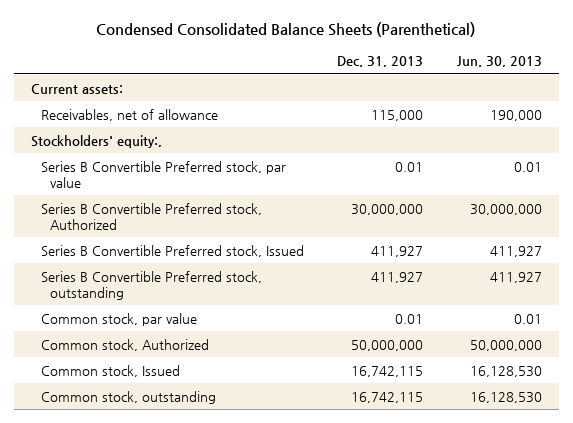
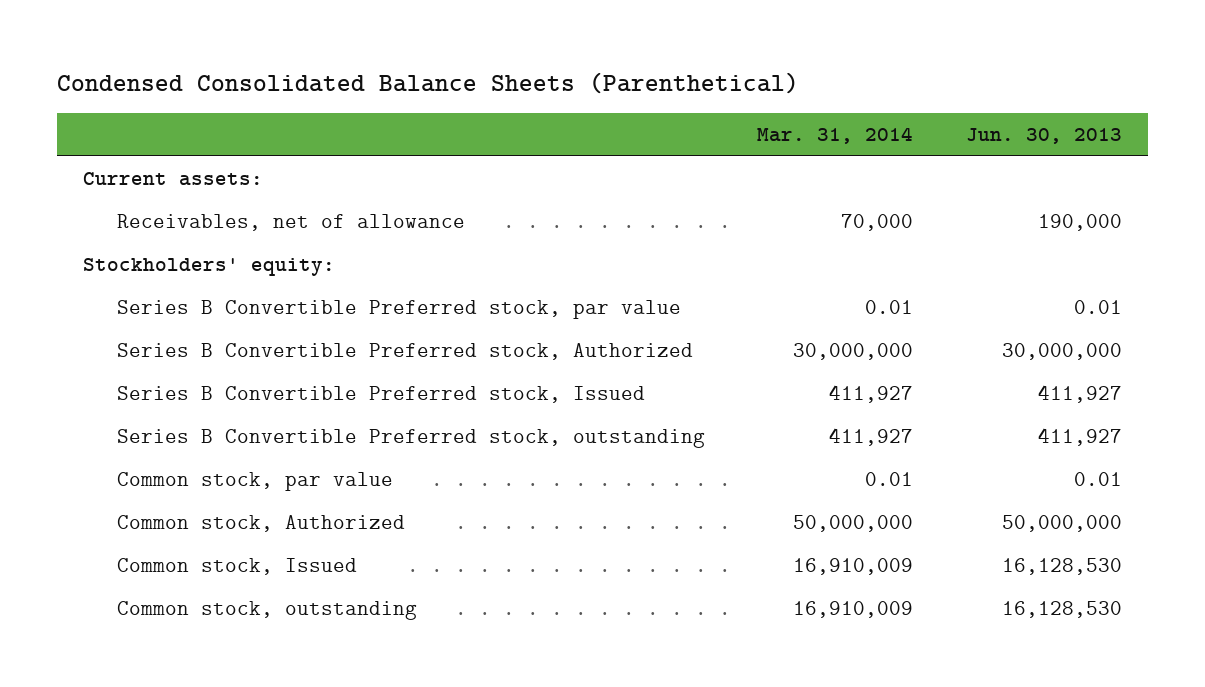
- | Dec. 31, 2013 | Jun. 30, 2013
+ | Mar. 31, 2014 | Jun. 30, 2013
- Stockholders' equity:,
+ Stockholders' equity:

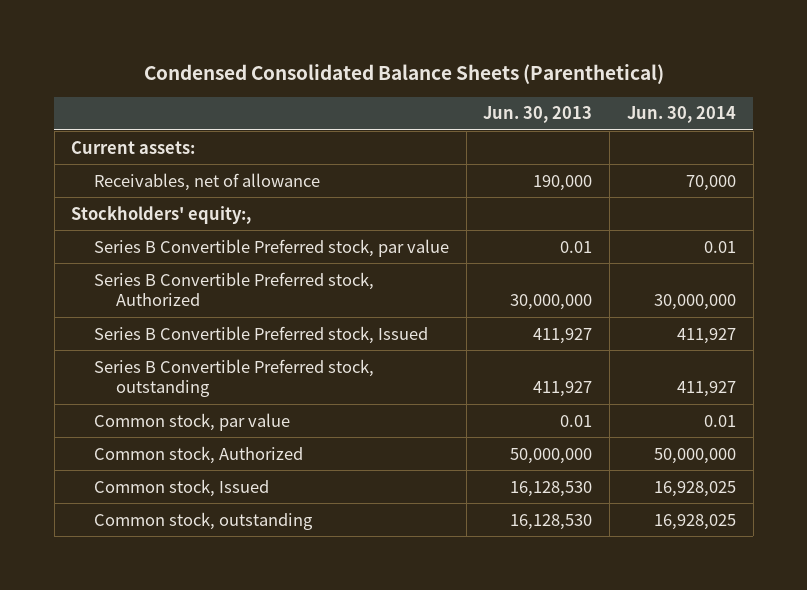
- | Mar. 31, 2014 | Jun. 30, 2013
+ | Jun. 30, 2013 | Jun. 30, 2014
- Stockholders' equity:
+ Stockholders' equity:,

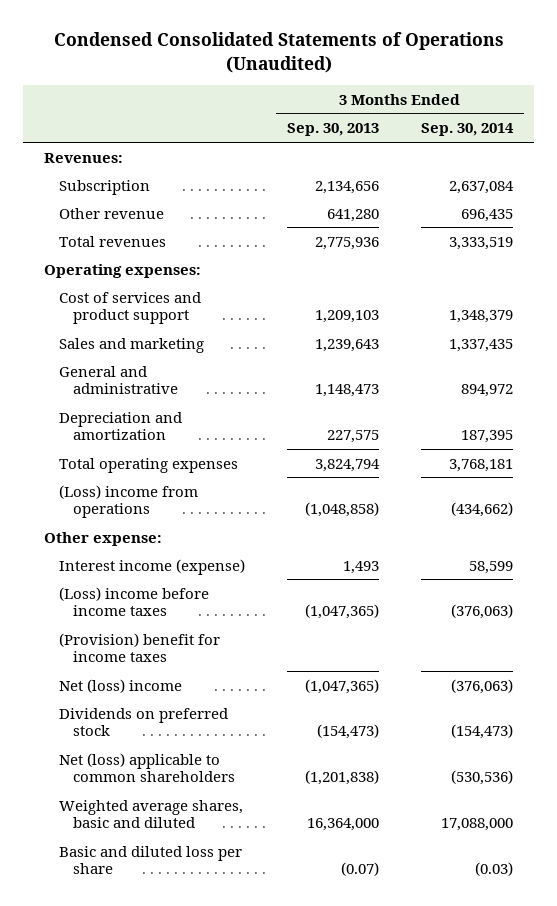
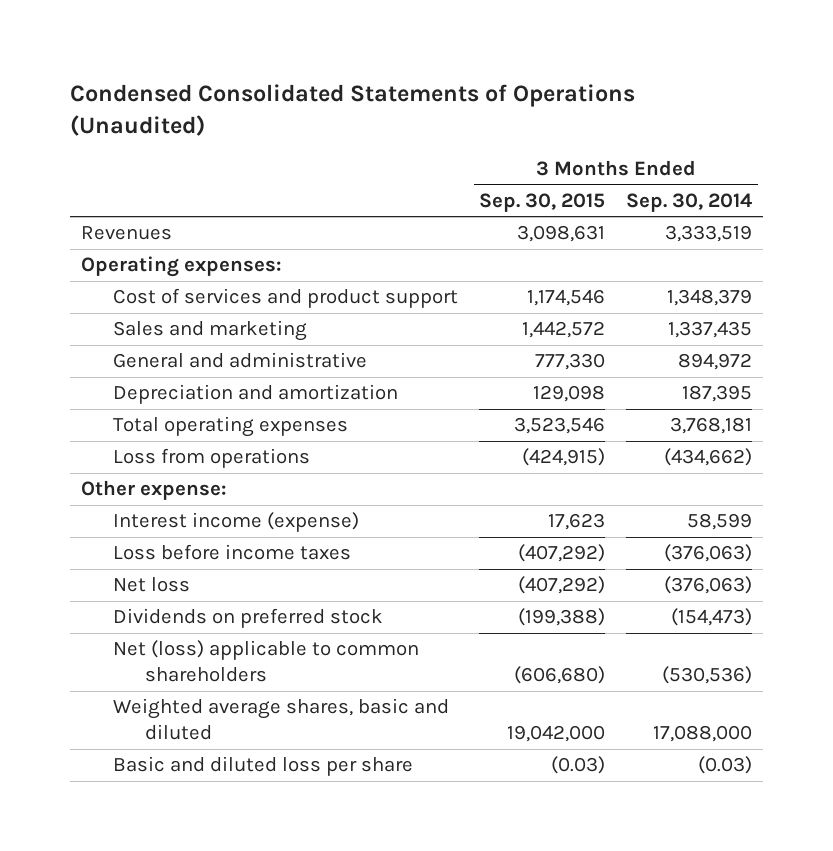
- | 3 Months Ended Sep. 30, 2013 | 3 Months Ended Sep. 30, 2014
+ | 3 Months Ended Sep. 30, 2015 | 3 Months Ended Sep. 30, 2014
- Revenues:
- Subscription | 2,134,656 | 2,637,084
- Other revenue | 641,280 | 696,435
- Total revenues | 2,775,936 | 3,333,519
+ Revenues | 3,098,631 | 3,333,519
- (Loss) income from operations | (1,048,858) | (434,662)
+ Loss from operations | (424,915) | (434,662)
- (Loss) income before income taxes | (1,047,365) | (376,063)
- (Provision) benefit for income taxes
- Net (loss) income | (1,047,365) | (376,063)
+ Loss before income taxes | (407,292) | (376,063)
+ Net loss | (407,292) | (376,063)

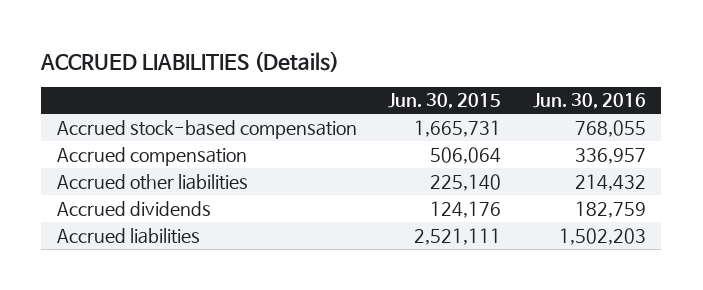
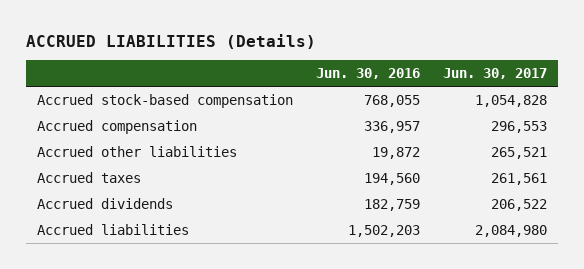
- | Jun. 30, 2015 | Jun. 30, 2016
+ | Jun. 30, 2016 | Jun. 30, 2017
- Accrued other liabilities | 225,140 | 214,432
+ Accrued other liabilities | 19,872 | 265,521
+ Accrued taxes | 194,560 | 261,561

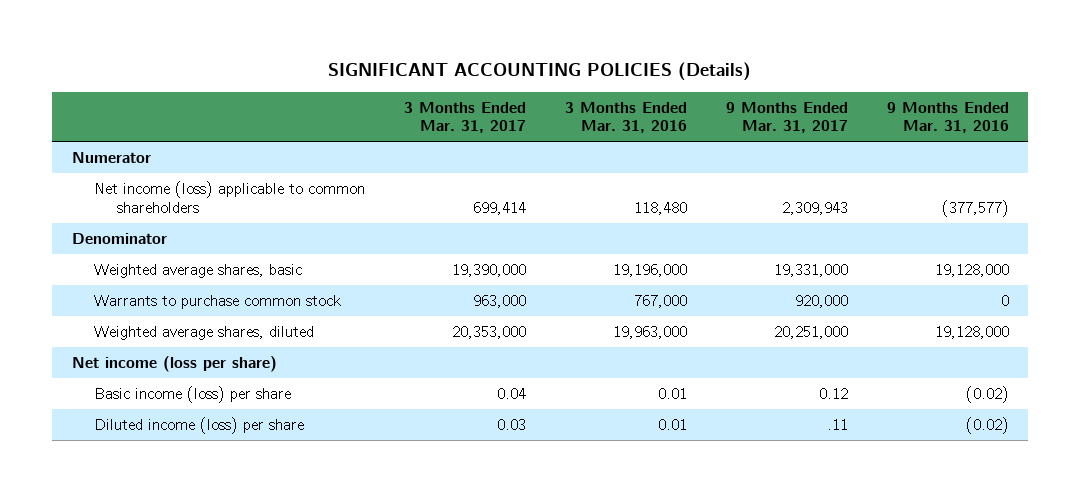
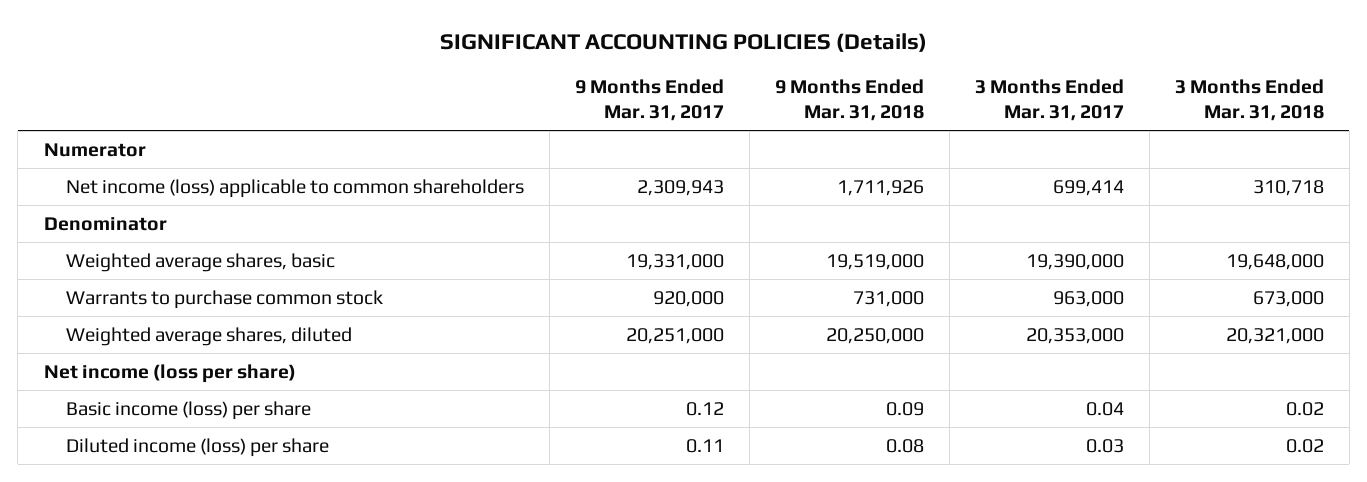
- | 3 Months Ended Mar. 31, 2017 | 3 Months Ended Mar. 31, 2016 | 9 Months Ended Mar. 31, 2017 | 9 Months Ended Mar. 31, 2016
+ | 9 Months Ended Mar. 31, 2017 | 9 Months Ended Mar. 31, 2018 | 3 Months Ended Mar. 31, 2017 | 3 Months Ended Mar. 31, 2018
- Diluted income (loss) per share | 0.03 | 0.01 | .11 | (0.02)
+ Diluted income (loss) per share | 0.11 | 0.08 | 0.03 | 0.02

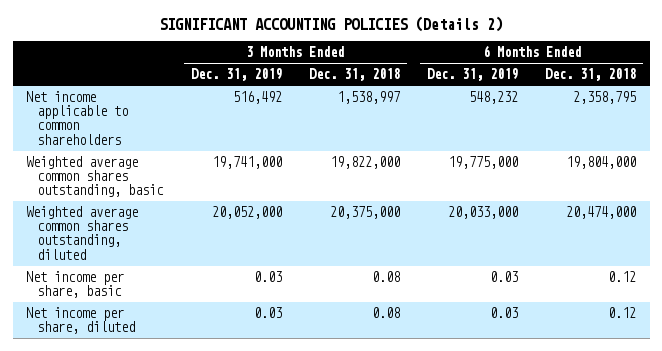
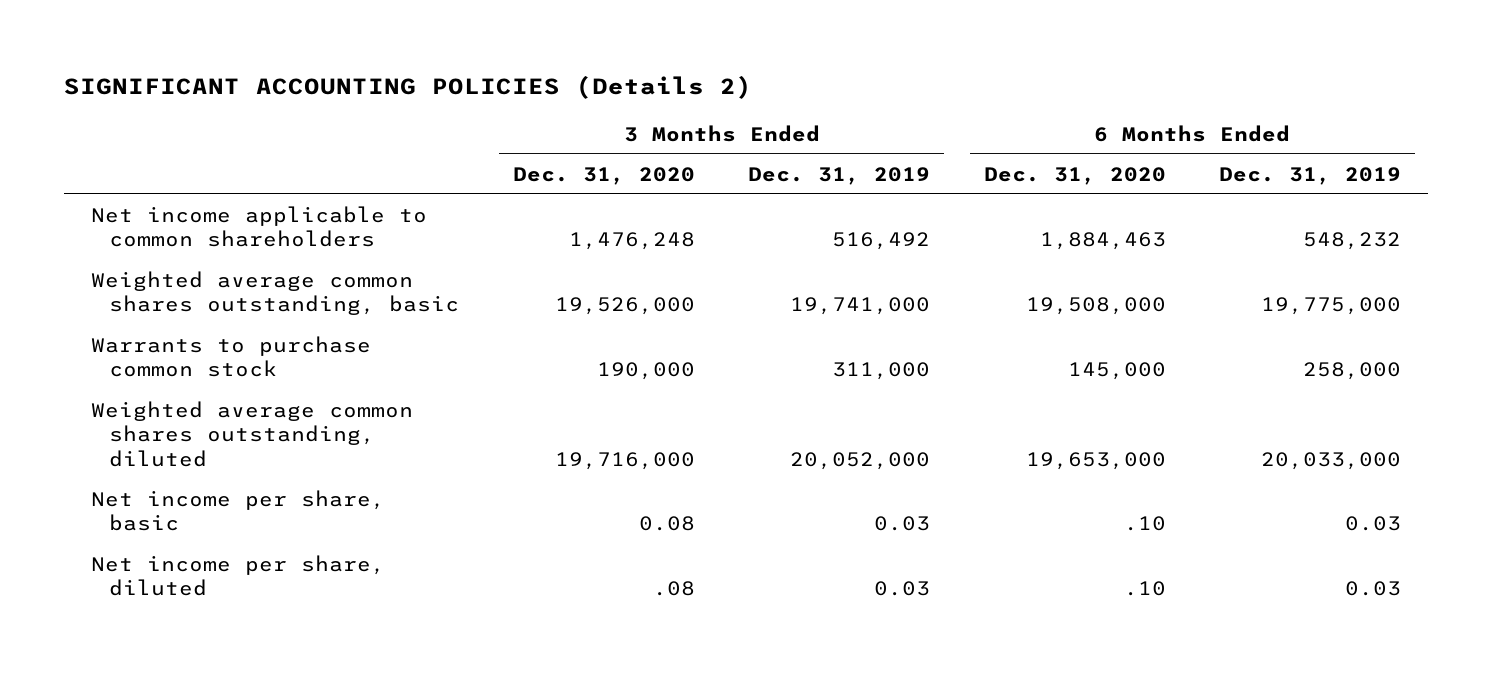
- | 3 Months Ended Dec. 31, 2019 | 3 Months Ended Dec. 31, 2018 | 6 Months Ended Dec. 31, 2019 | 6 Months Ended Dec. 31, 2018
+ | 3 Months Ended Dec. 31, 2020 | 3 Months Ended Dec. 31, 2019 | 6 Months Ended Dec. 31, 2020 | 6 Months Ended Dec. 31, 2019
+ Warrants to purchase common stock | 190,000 | 311,000 | 145,000 | 258,000

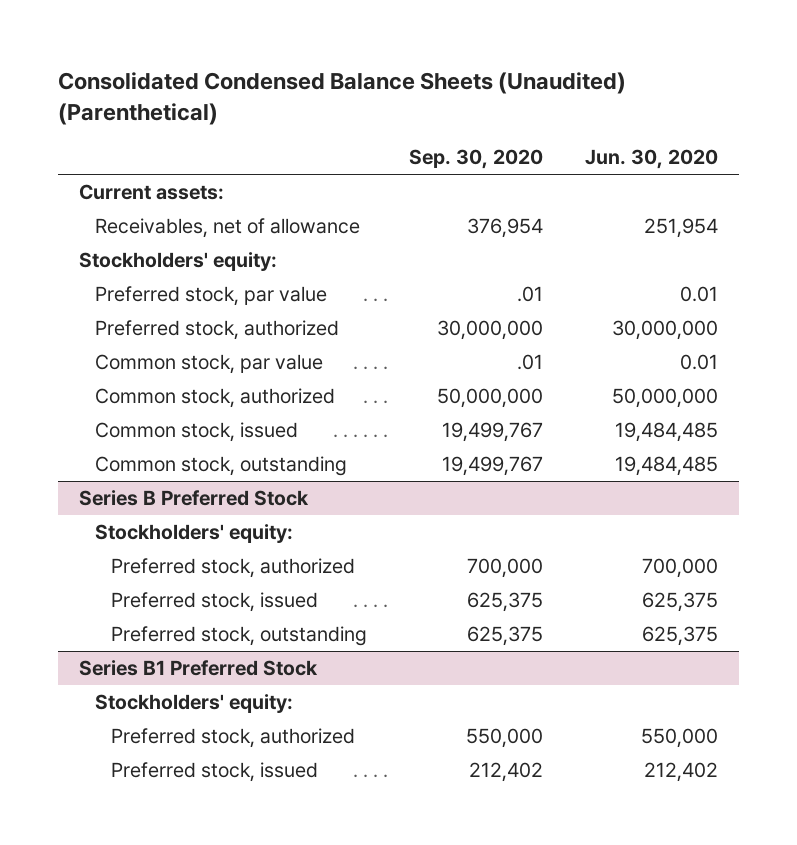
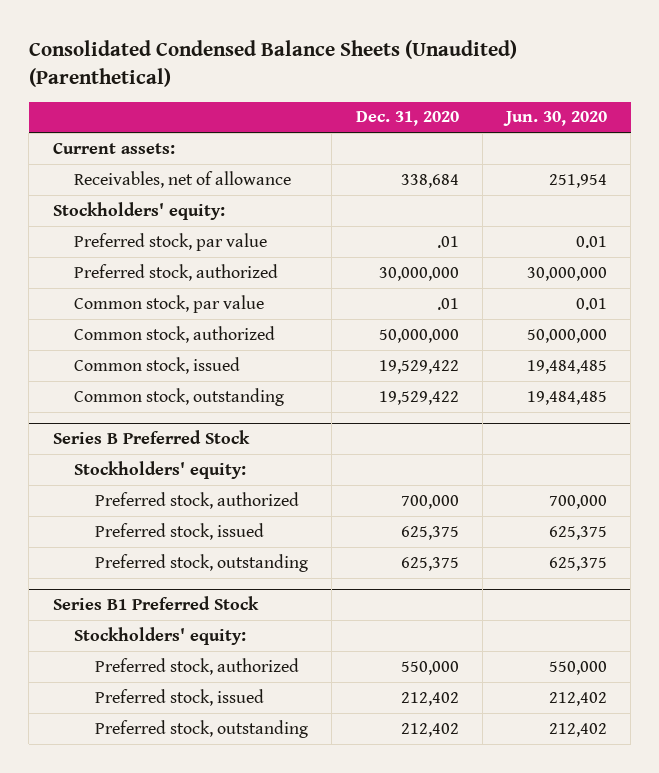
- | Sep. 30, 2020 | Jun. 30, 2020
+ | Dec. 31, 2020 | Jun. 30, 2020
@ Series B1 Preferred Stock
+ Preferred stock, outstanding | 212,402 | 212,402

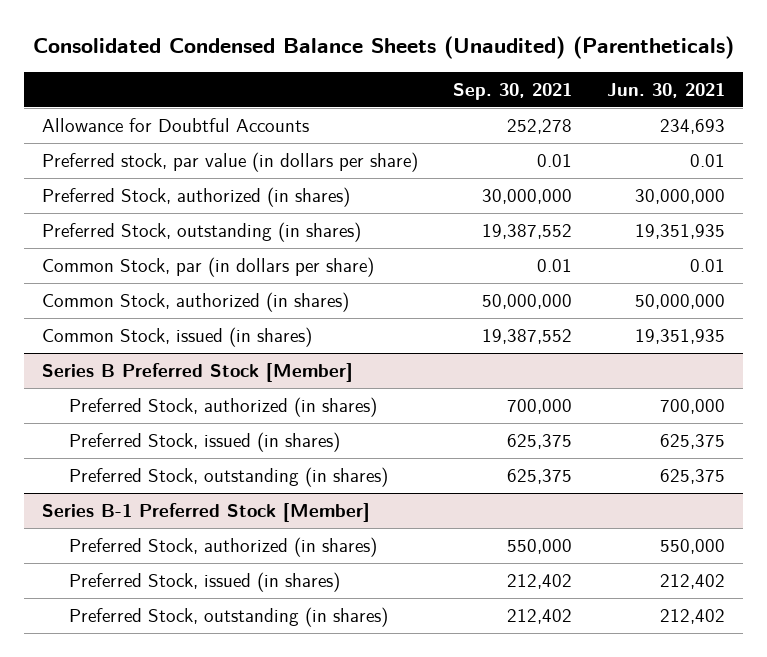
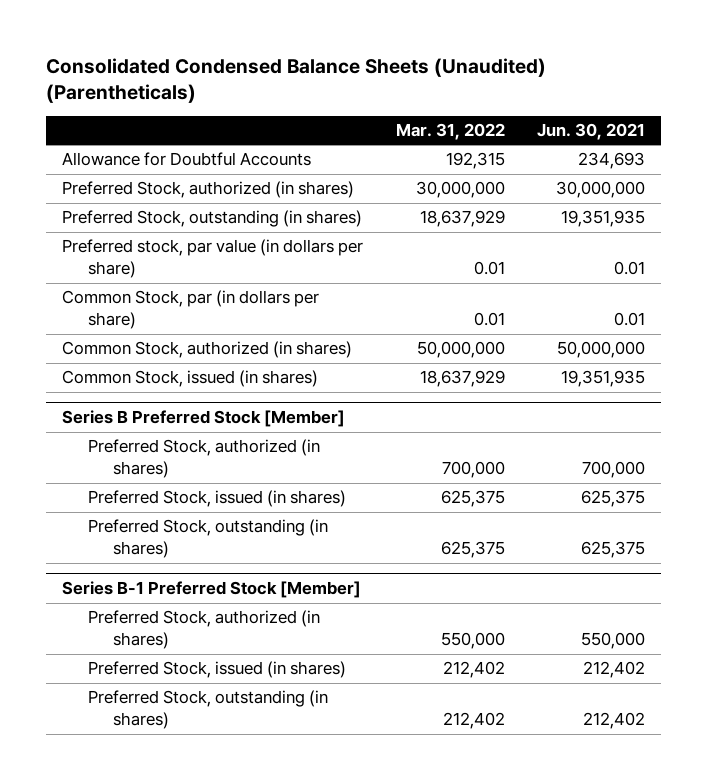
- | Sep. 30, 2021 | Jun. 30, 2021
+ | Mar. 31, 2022 | Jun. 30, 2021
moved down: Preferred stock, par value (in dollars per share) | 0.01 | 0.01

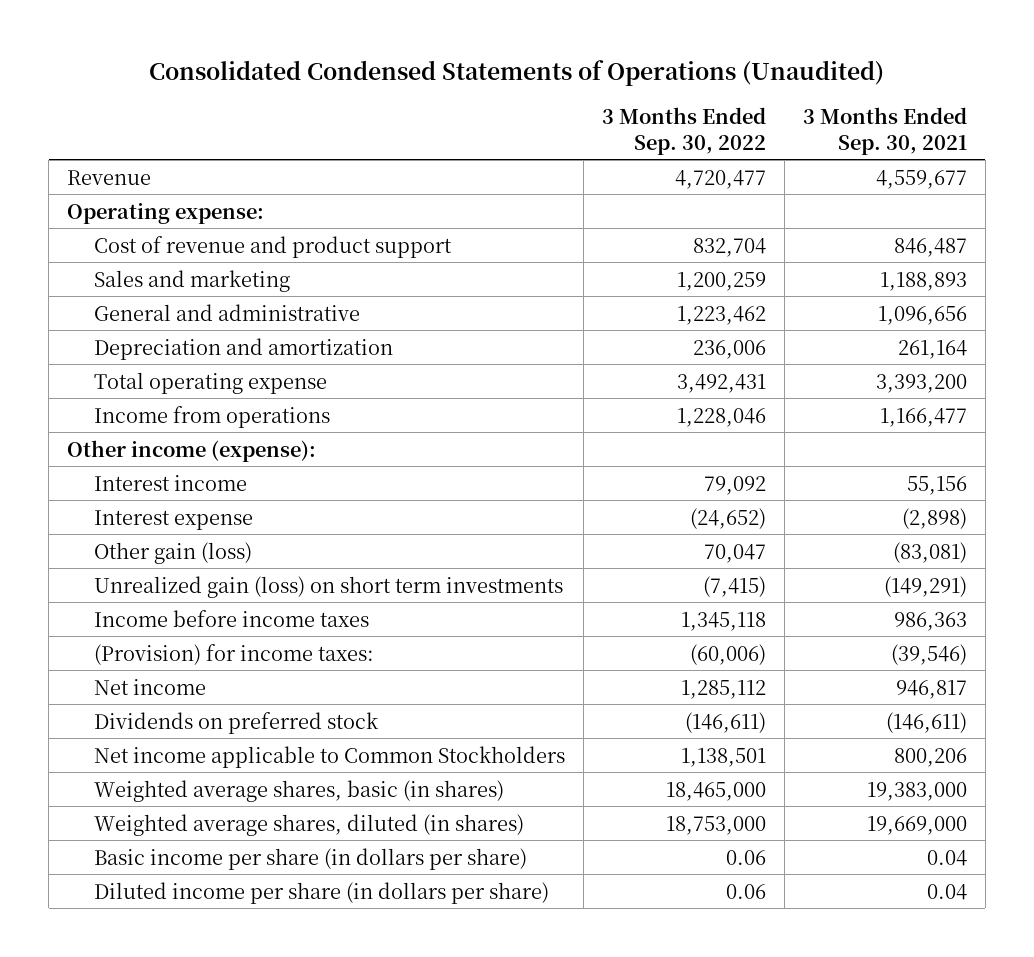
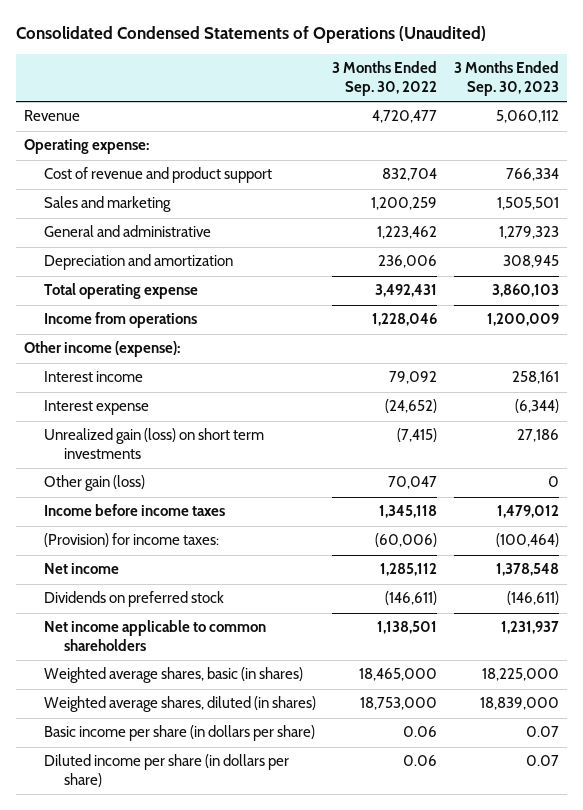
- | 3 Months Ended Sep. 30, 2022 | 3 Months Ended Sep. 30, 2021
+ | 3 Months Ended Sep. 30, 2022 | 3 Months Ended Sep. 30, 2023
moved down: Other gain (loss) | 70,047 | 0
- Net income applicable to Common Stockholders | 1,138,501 | 800,206
+ Net income applicable to common shareholders | 1,138,501 | 1,231,937

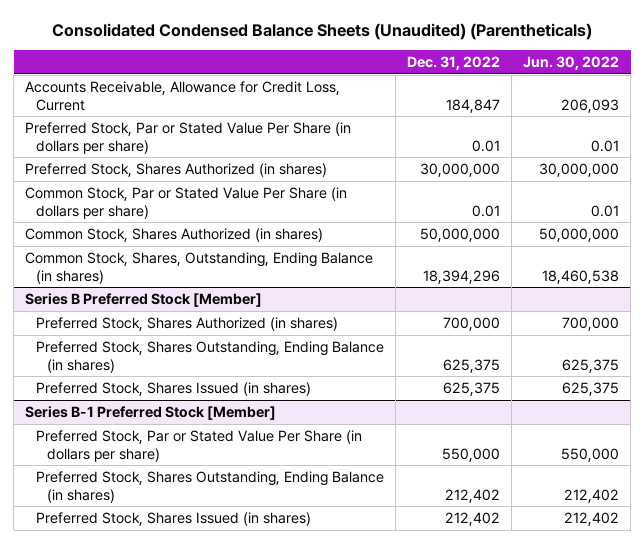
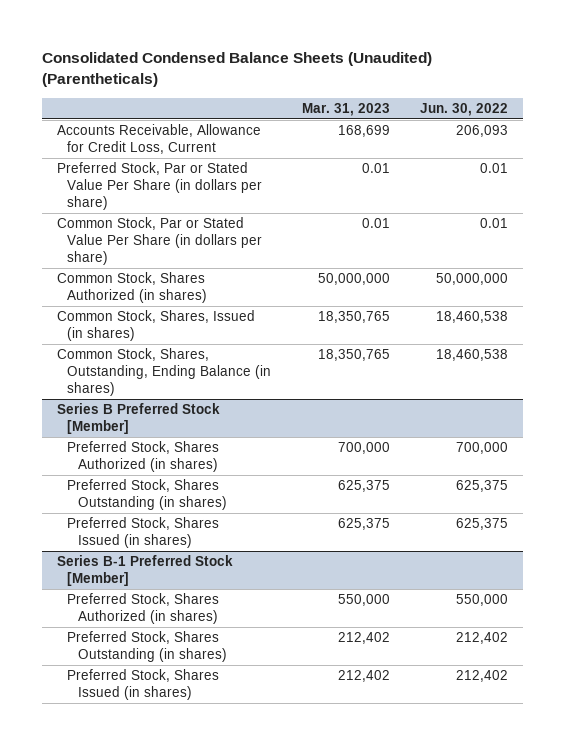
- | Dec. 31, 2022 | Jun. 30, 2022
+ | Mar. 31, 2023 | Jun. 30, 2022
- Preferred Stock, Shares Authorized (in shares) | 30,000,000 | 30,000,000
+ Common Stock, Shares, Issued (in shares) | 18,350,765 | 18,460,538
@ Series B Preferred Stock [Member]
- Preferred Stock, Shares Outstanding, Ending Balance (in shares) | 625,375 | 625,375
+ Preferred Stock, Shares Outstanding (in shares) | 625,375 | 625,375
@ Series B-1 Preferred Stock [Member]
- Preferred Stock, Par or Stated Value Per Share (in dollars per share) | 550,000 | 550,000
- Preferred Stock, Shares Outstanding, Ending Balance (in shares) | 212,402 | 212,402
+ Preferred Stock, Shares Authorized (in shares) | 550,000 | 550,000
+ Preferred Stock, Shares Outstanding (in shares) | 212,402 | 212,402

